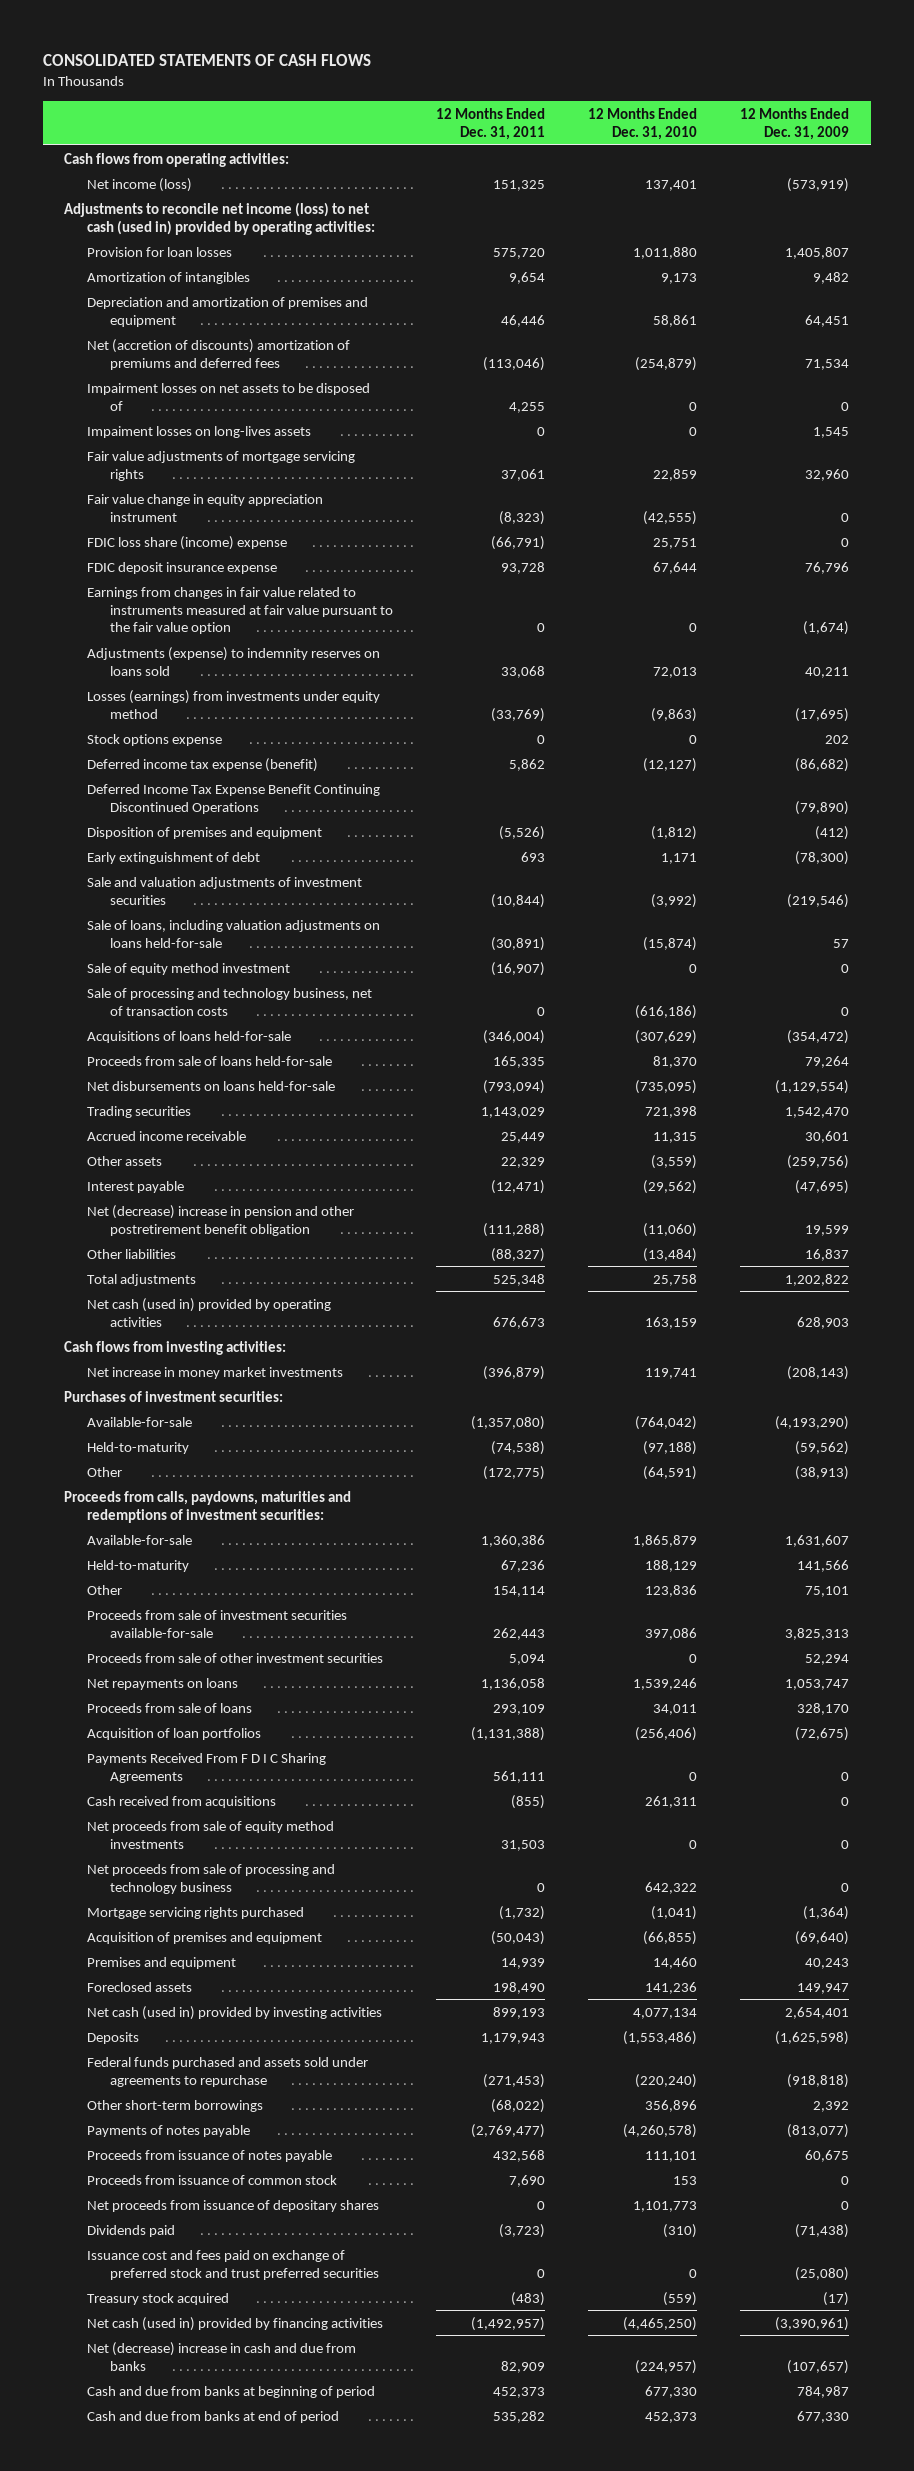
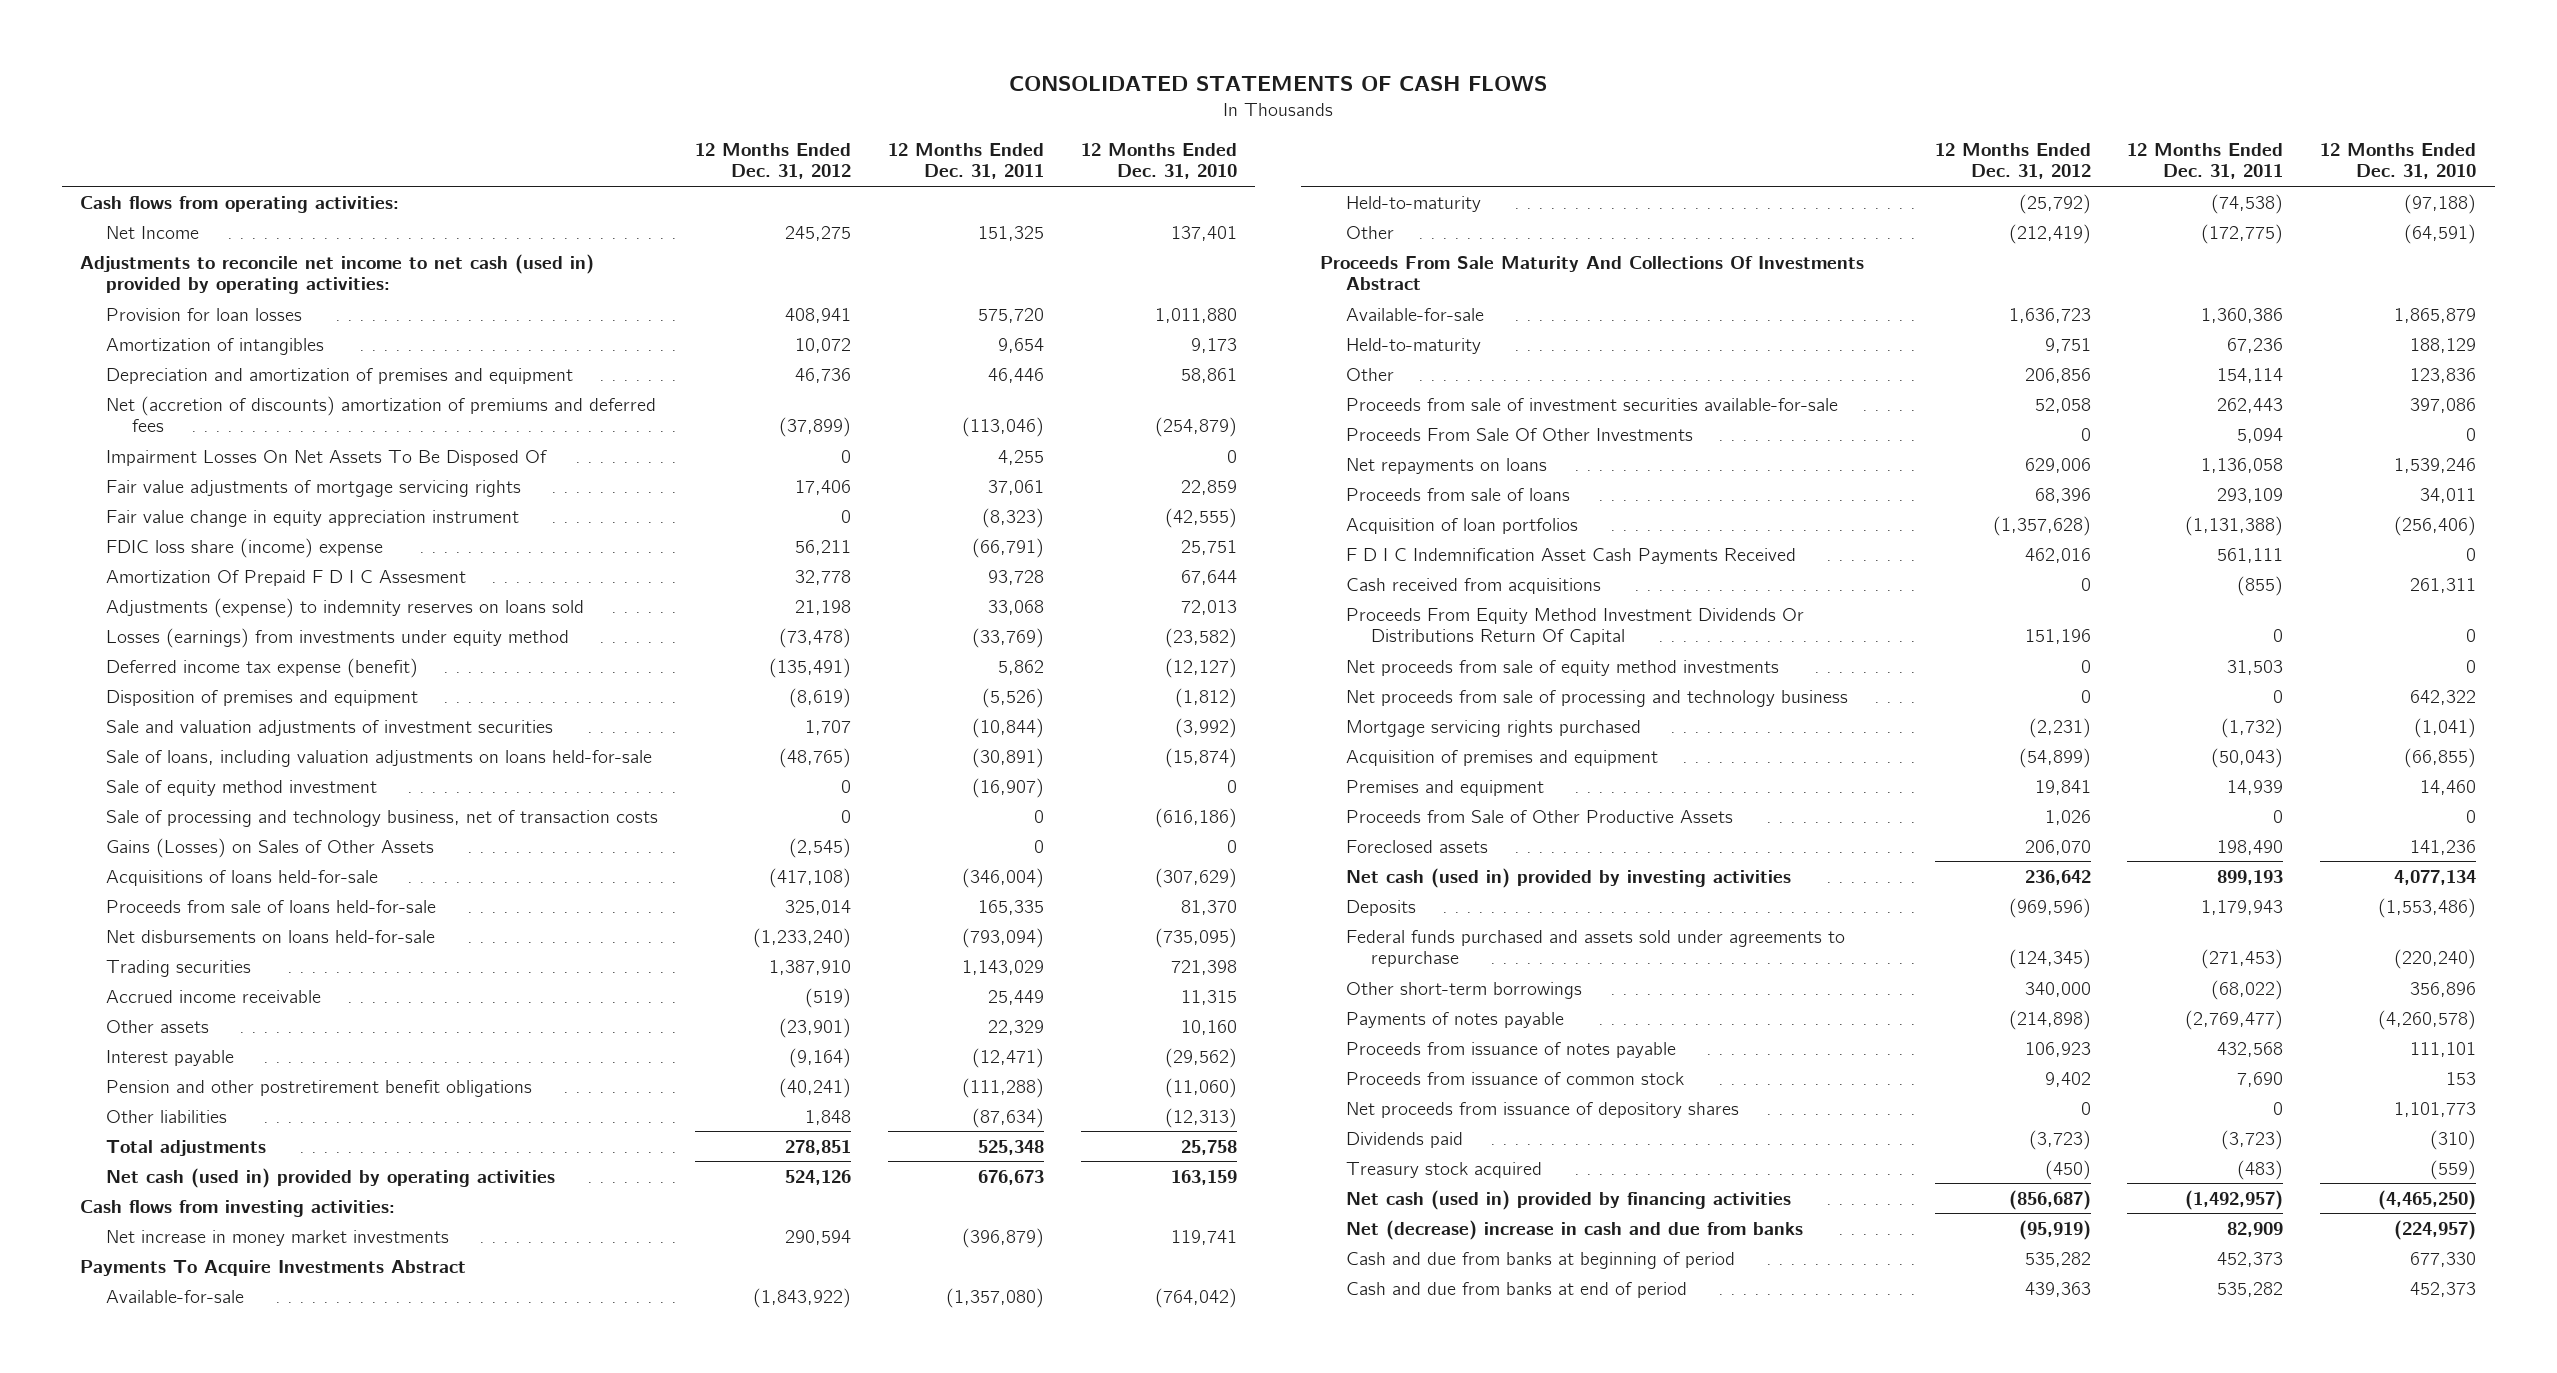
- | 12 Months Ended Dec. 31, 2011 | 12 Months Ended Dec. 31, 2010 | 12 Months Ended Dec. 31, 2009
+ | 12 Months Ended Dec. 31, 2012 | 12 Months Ended Dec. 31, 2011 | 12 Months Ended Dec. 31, 2010
- Net income (loss) | 151,325 | 137,401 | (573,919)
- Adjustments to reconcile net income (loss) to net cash (used in) provided by operating activities:
+ Net Income | 245,275 | 151,325 | 137,401
+ Adjustments to reconcile net income to net cash (used in) provided by operating activities:
- Impairment losses on net assets to be disposed of | 4,255 | 0 | 0
- Impaiment losses on long-lives assets | 0 | 0 | 1,545
+ Impairment Losses On Net Assets To Be Disposed Of | 0 | 4,255 | 0
- FDIC deposit insurance expense | 93,728 | 67,644 | 76,796
- Earnings from changes in fair value related to instruments measured at fair value pursuant to the fair value option | 0 | 0 | (1,674)
+ Amortization Of Prepaid F D I C Assesment | 32,778 | 93,728 | 67,644
- Losses (earnings) from investments under equity method | (33,769) | (9,863) | (17,695)
- Stock options expense | 0 | 0 | 202
+ Losses (earnings) from investments under equity method | (73,478) | (33,769) | (23,582)
- Deferred Income Tax Expense Benefit Continuing Discontinued Operations | | | (79,890)
- Early extinguishment of debt | 693 | 1,171 | (78,300)
+ Gains (Losses) on Sales of Other Assets | (2,545) | 0 | 0
- Other assets | 22,329 | (3,559) | (259,756)
+ Other assets | (23,901) | 22,329 | 10,160
- Net (decrease) increase in pension and other postretirement benefit obligation | (111,288) | (11,060) | 19,599
- Other liabilities | (88,327) | (13,484) | 16,837
+ Pension and other postretirement benefit obligations | (40,241) | (111,288) | (11,060)
+ Other liabilities | 1,848 | (87,634) | (12,313)
- Purchases of investment securities:
+ Payments To Acquire Investments Abstract
- Proceeds from calls, paydowns, maturities and redemptions of investment securities:
+ Proceeds From Sale Maturity And Collections Of Investments Abstract
- Proceeds from sale of other investment securities | 5,094 | 0 | 52,294
+ Proceeds From Sale Of Other Investments | 0 | 5,094 | 0
- Payments Received From F D I C Sharing Agreements | 561,111 | 0 | 0
+ F D I C Indemnification Asset Cash Payments Received | 462,016 | 561,111 | 0
+ Proceeds From Equity Method Investment Dividends Or Distributions Return Of Capital | 151,196 | 0 | 0
+ Proceeds from Sale of Other Productive Assets | 1,026 | 0 | 0
- Net proceeds from issuance of depositary shares | 0 | 1,101,773 | 0
+ Net proceeds from issuance of depository shares | 0 | 0 | 1,101,773
- Issuance cost and fees paid on exchange of preferred stock and trust preferred securities | 0 | 0 | (25,080)

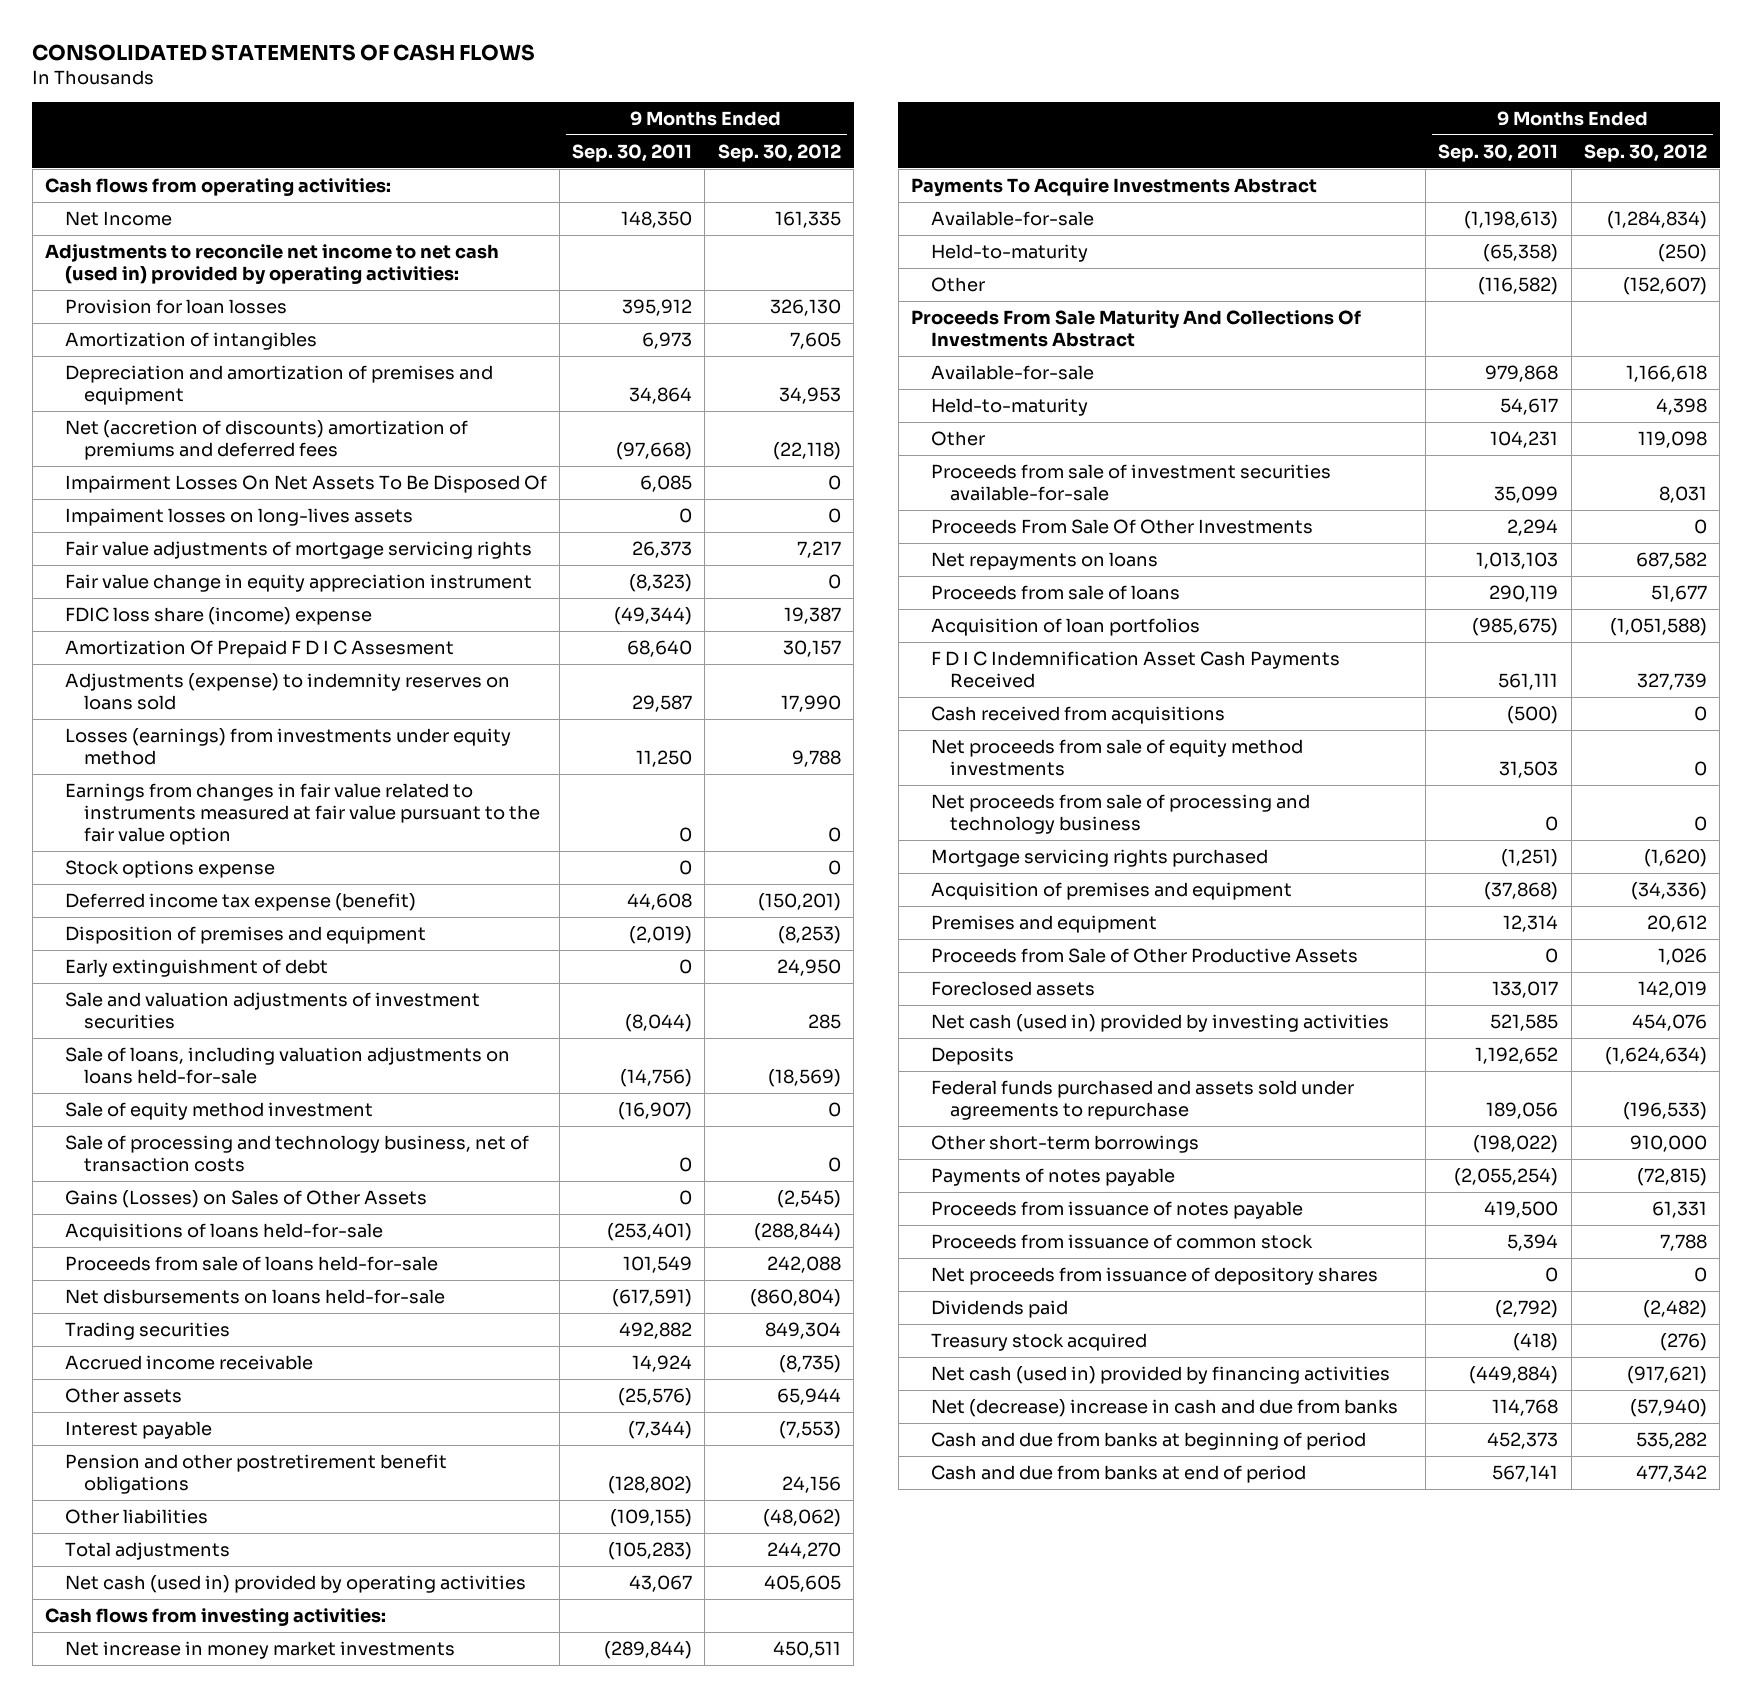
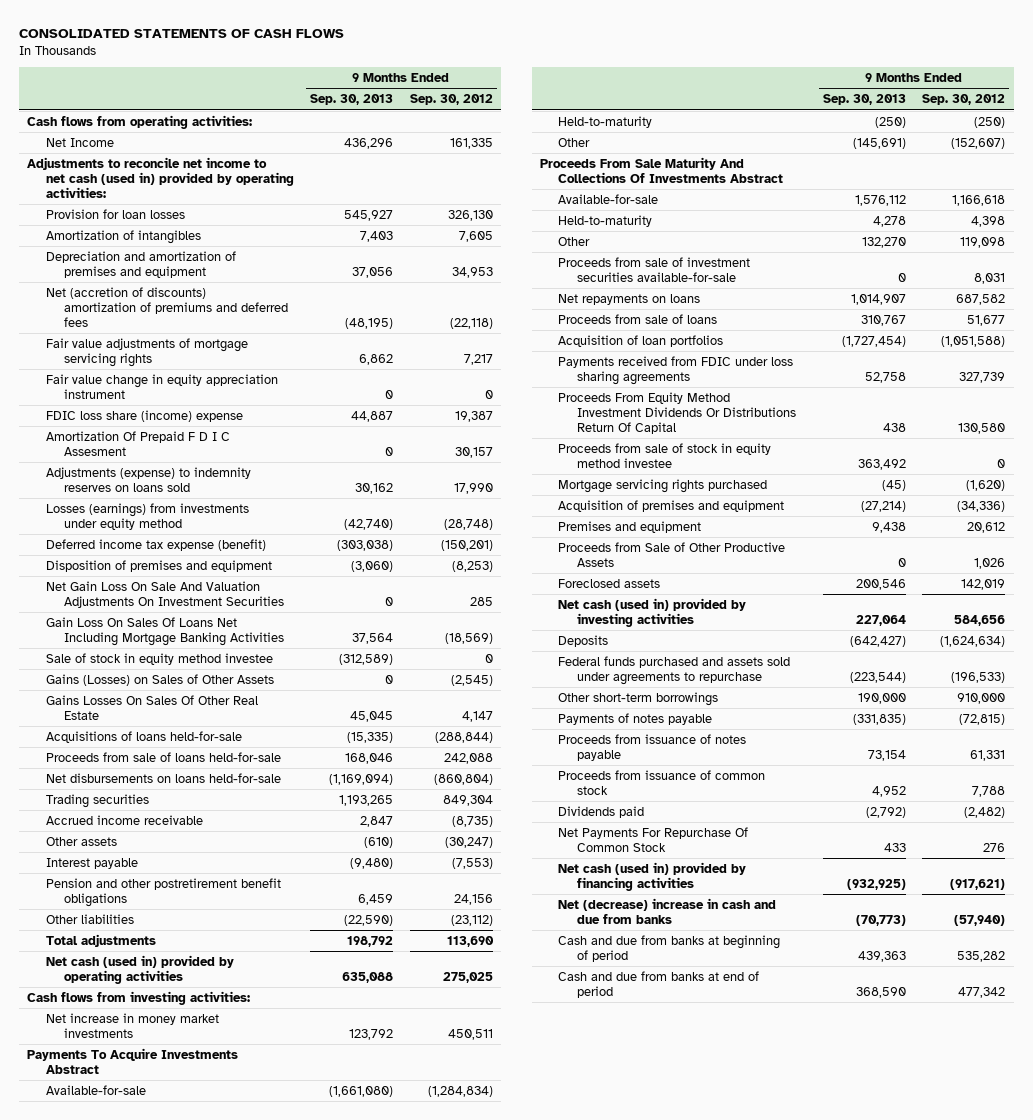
- | 9 Months Ended Sep. 30, 2011 | 9 Months Ended Sep. 30, 2012
+ | 9 Months Ended Sep. 30, 2013 | 9 Months Ended Sep. 30, 2012
- Impairment Losses On Net Assets To Be Disposed Of | 6,085 | 0
- Impaiment losses on long-lives assets | 0 | 0
- Losses (earnings) from investments under equity method | 11,250 | 9,788
- Earnings from changes in fair value related to instruments measured at fair value pursuant to the fair value option | 0 | 0
- Stock options expense | 0 | 0
+ Losses (earnings) from investments under equity method | (42,740) | (28,748)
- Early extinguishment of debt | 0 | 24,950
- Sale and valuation adjustments of investment securities | (8,044) | 285
- Sale of loans, including valuation adjustments on loans held-for-sale | (14,756) | (18,569)
- Sale of equity method investment | (16,907) | 0
- Sale of processing and technology business, net of transaction costs | 0 | 0
+ Net Gain Loss On Sale And Valuation Adjustments On Investment Securities | 0 | 285
+ Gain Loss On Sales Of Loans Net Including Mortgage Banking Activities | 37,564 | (18,569)
+ Sale of stock in equity method investee | (312,589) | 0
+ Gains Losses On Sales Of Other Real Estate | 45,045 | 4,147
- Other assets | (25,576) | 65,944
+ Other assets | (610) | (30,247)
- Other liabilities | (109,155) | (48,062)
- Total adjustments | (105,283) | 244,270
- Net cash (used in) provided by operating activities | 43,067 | 405,605
+ Other liabilities | (22,590) | (23,112)
+ Total adjustments | 198,792 | 113,690
+ Net cash (used in) provided by operating activities | 635,088 | 275,025
- Proceeds From Sale Of Other Investments | 2,294 | 0
- F D I C Indemnification Asset Cash Payments Received | 561,111 | 327,739
- Cash received from acquisitions | (500) | 0
- Net proceeds from sale of equity method investments | 31,503 | 0
- Net proceeds from sale of processing and technology business | 0 | 0
+ Payments received from FDIC under loss sharing agreements | 52,758 | 327,739
+ Proceeds From Equity Method Investment Dividends Or Distributions Return Of Capital | 438 | 130,580
+ Proceeds from sale of stock in equity method investee | 363,492 | 0
- Net cash (used in) provided by investing activities | 521,585 | 454,076
+ Net cash (used in) provided by investing activities | 227,064 | 584,656
- Net proceeds from issuance of depository shares | 0 | 0
- Treasury stock acquired | (418) | (276)
+ Net Payments For Repurchase Of Common Stock | 433 | 276

